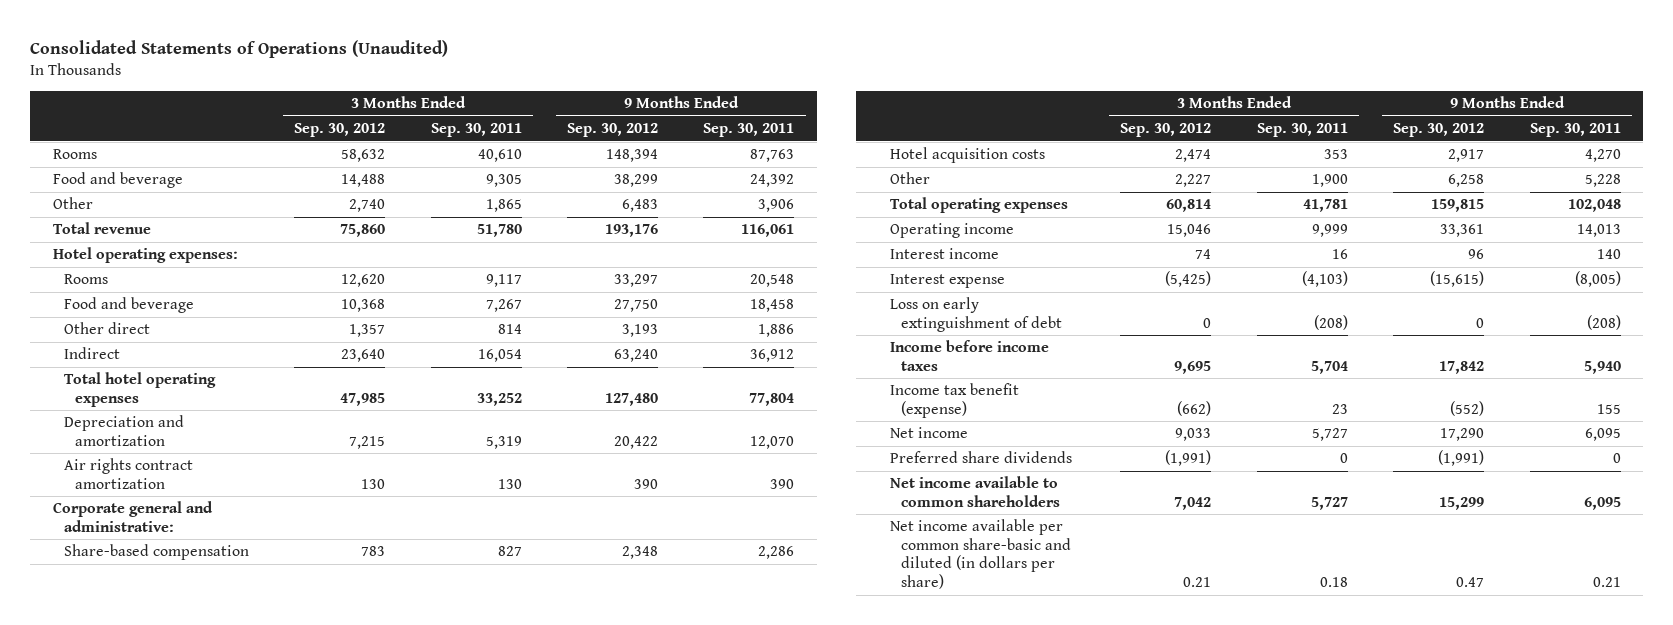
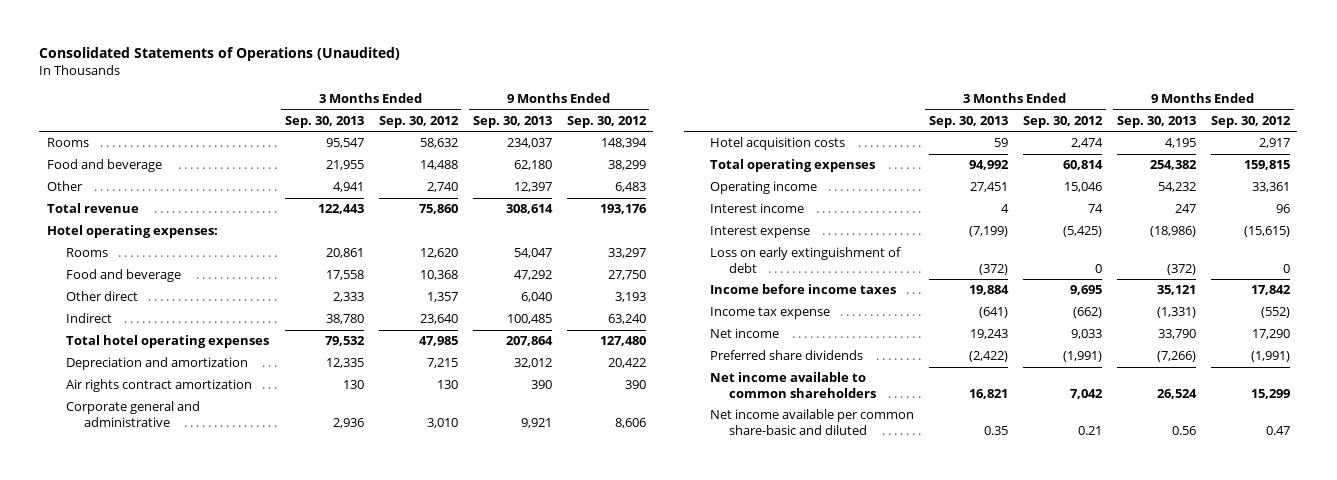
- | 3 Months Ended Sep. 30, 2012 | 3 Months Ended Sep. 30, 2011 | 9 Months Ended Sep. 30, 2012 | 9 Months Ended Sep. 30, 2011
+ | 3 Months Ended Sep. 30, 2013 | 3 Months Ended Sep. 30, 2012 | 9 Months Ended Sep. 30, 2013 | 9 Months Ended Sep. 30, 2012
- Corporate general and administrative:
- Share-based compensation | 783 | 827 | 2,348 | 2,286
+ Corporate general and administrative | 2,936 | 3,010 | 9,921 | 8,606
- Other | 2,227 | 1,900 | 6,258 | 5,228
- Income tax benefit (expense) | (662) | 23 | (552) | 155
+ Income tax expense | (641) | (662) | (1,331) | (552)
- Net income available per common share-basic and diluted (in dollars per share) | 0.21 | 0.18 | 0.47 | 0.21
+ Net income available per common share-basic and diluted | 0.35 | 0.21 | 0.56 | 0.47

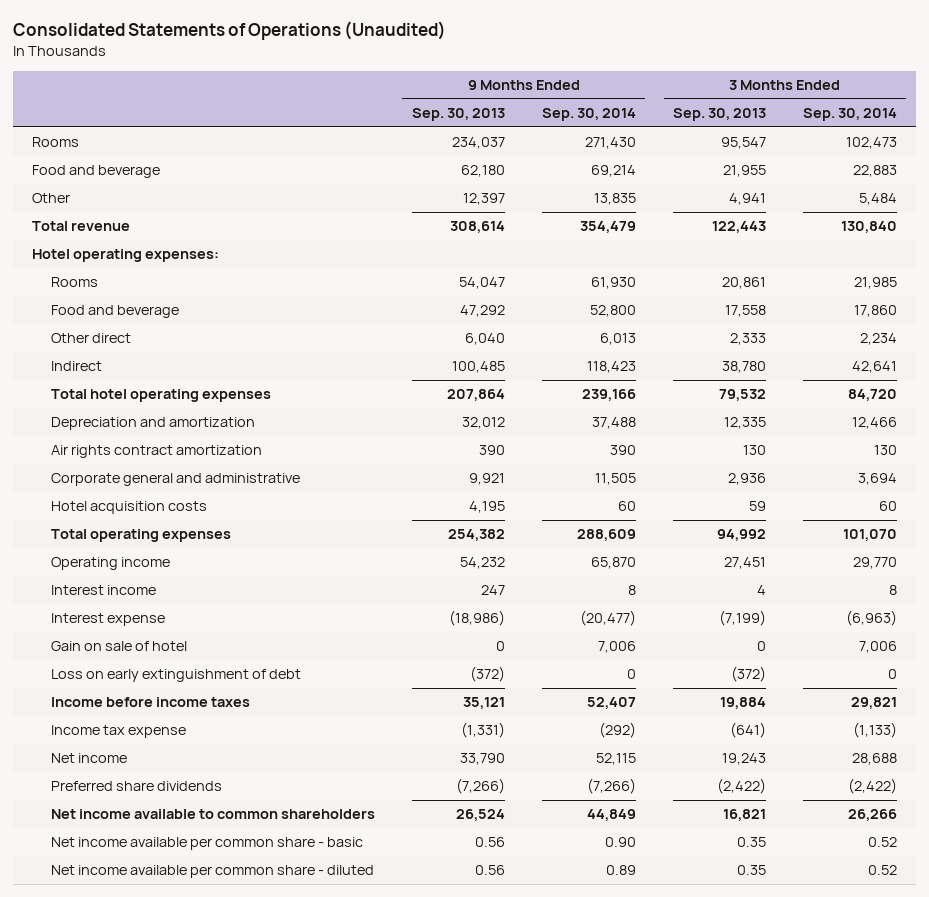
- | 3 Months Ended Sep. 30, 2013 | 3 Months Ended Sep. 30, 2012 | 9 Months Ended Sep. 30, 2013 | 9 Months Ended Sep. 30, 2012
+ | 9 Months Ended Sep. 30, 2013 | 9 Months Ended Sep. 30, 2014 | 3 Months Ended Sep. 30, 2013 | 3 Months Ended Sep. 30, 2014
+ Gain on sale of hotel | 0 | 7,006 | 0 | 7,006
- Net income available per common share-basic and diluted | 0.35 | 0.21 | 0.56 | 0.47
+ Net income available per common share - basic | 0.56 | 0.90 | 0.35 | 0.52
+ Net income available per common share - diluted | 0.56 | 0.89 | 0.35 | 0.52

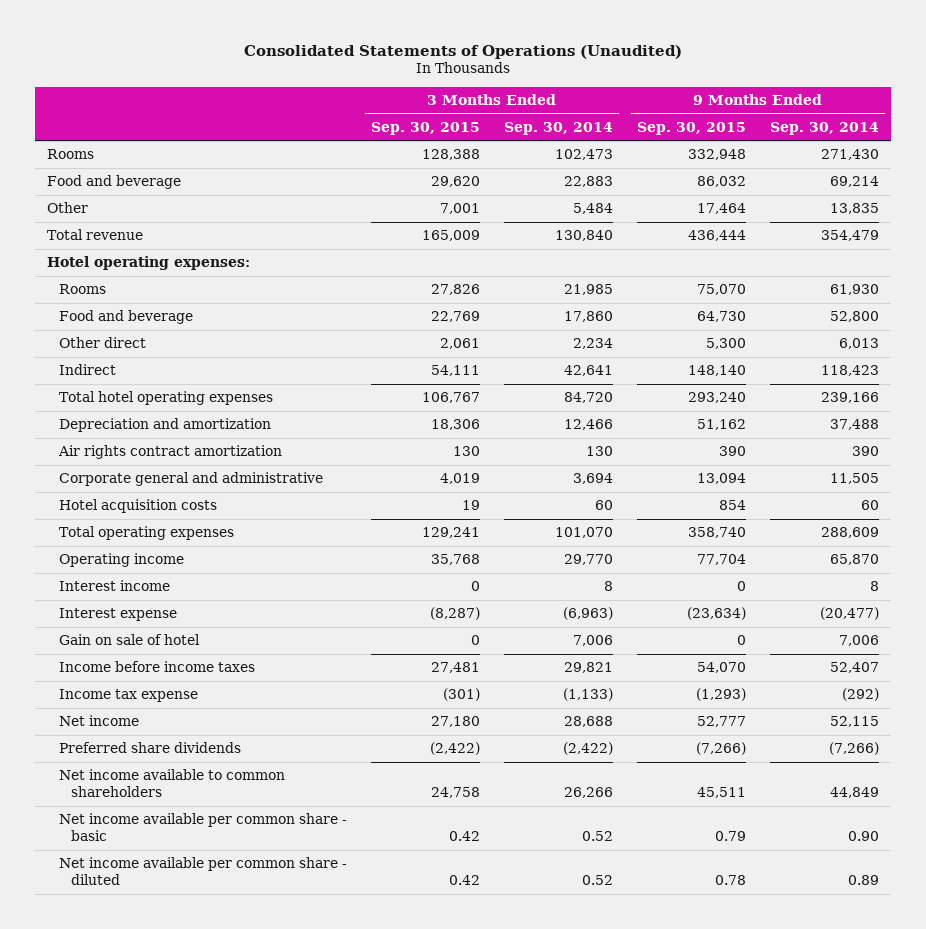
- | 9 Months Ended Sep. 30, 2013 | 9 Months Ended Sep. 30, 2014 | 3 Months Ended Sep. 30, 2013 | 3 Months Ended Sep. 30, 2014
+ | 3 Months Ended Sep. 30, 2015 | 3 Months Ended Sep. 30, 2014 | 9 Months Ended Sep. 30, 2015 | 9 Months Ended Sep. 30, 2014
- Loss on early extinguishment of debt | (372) | 0 | (372) | 0

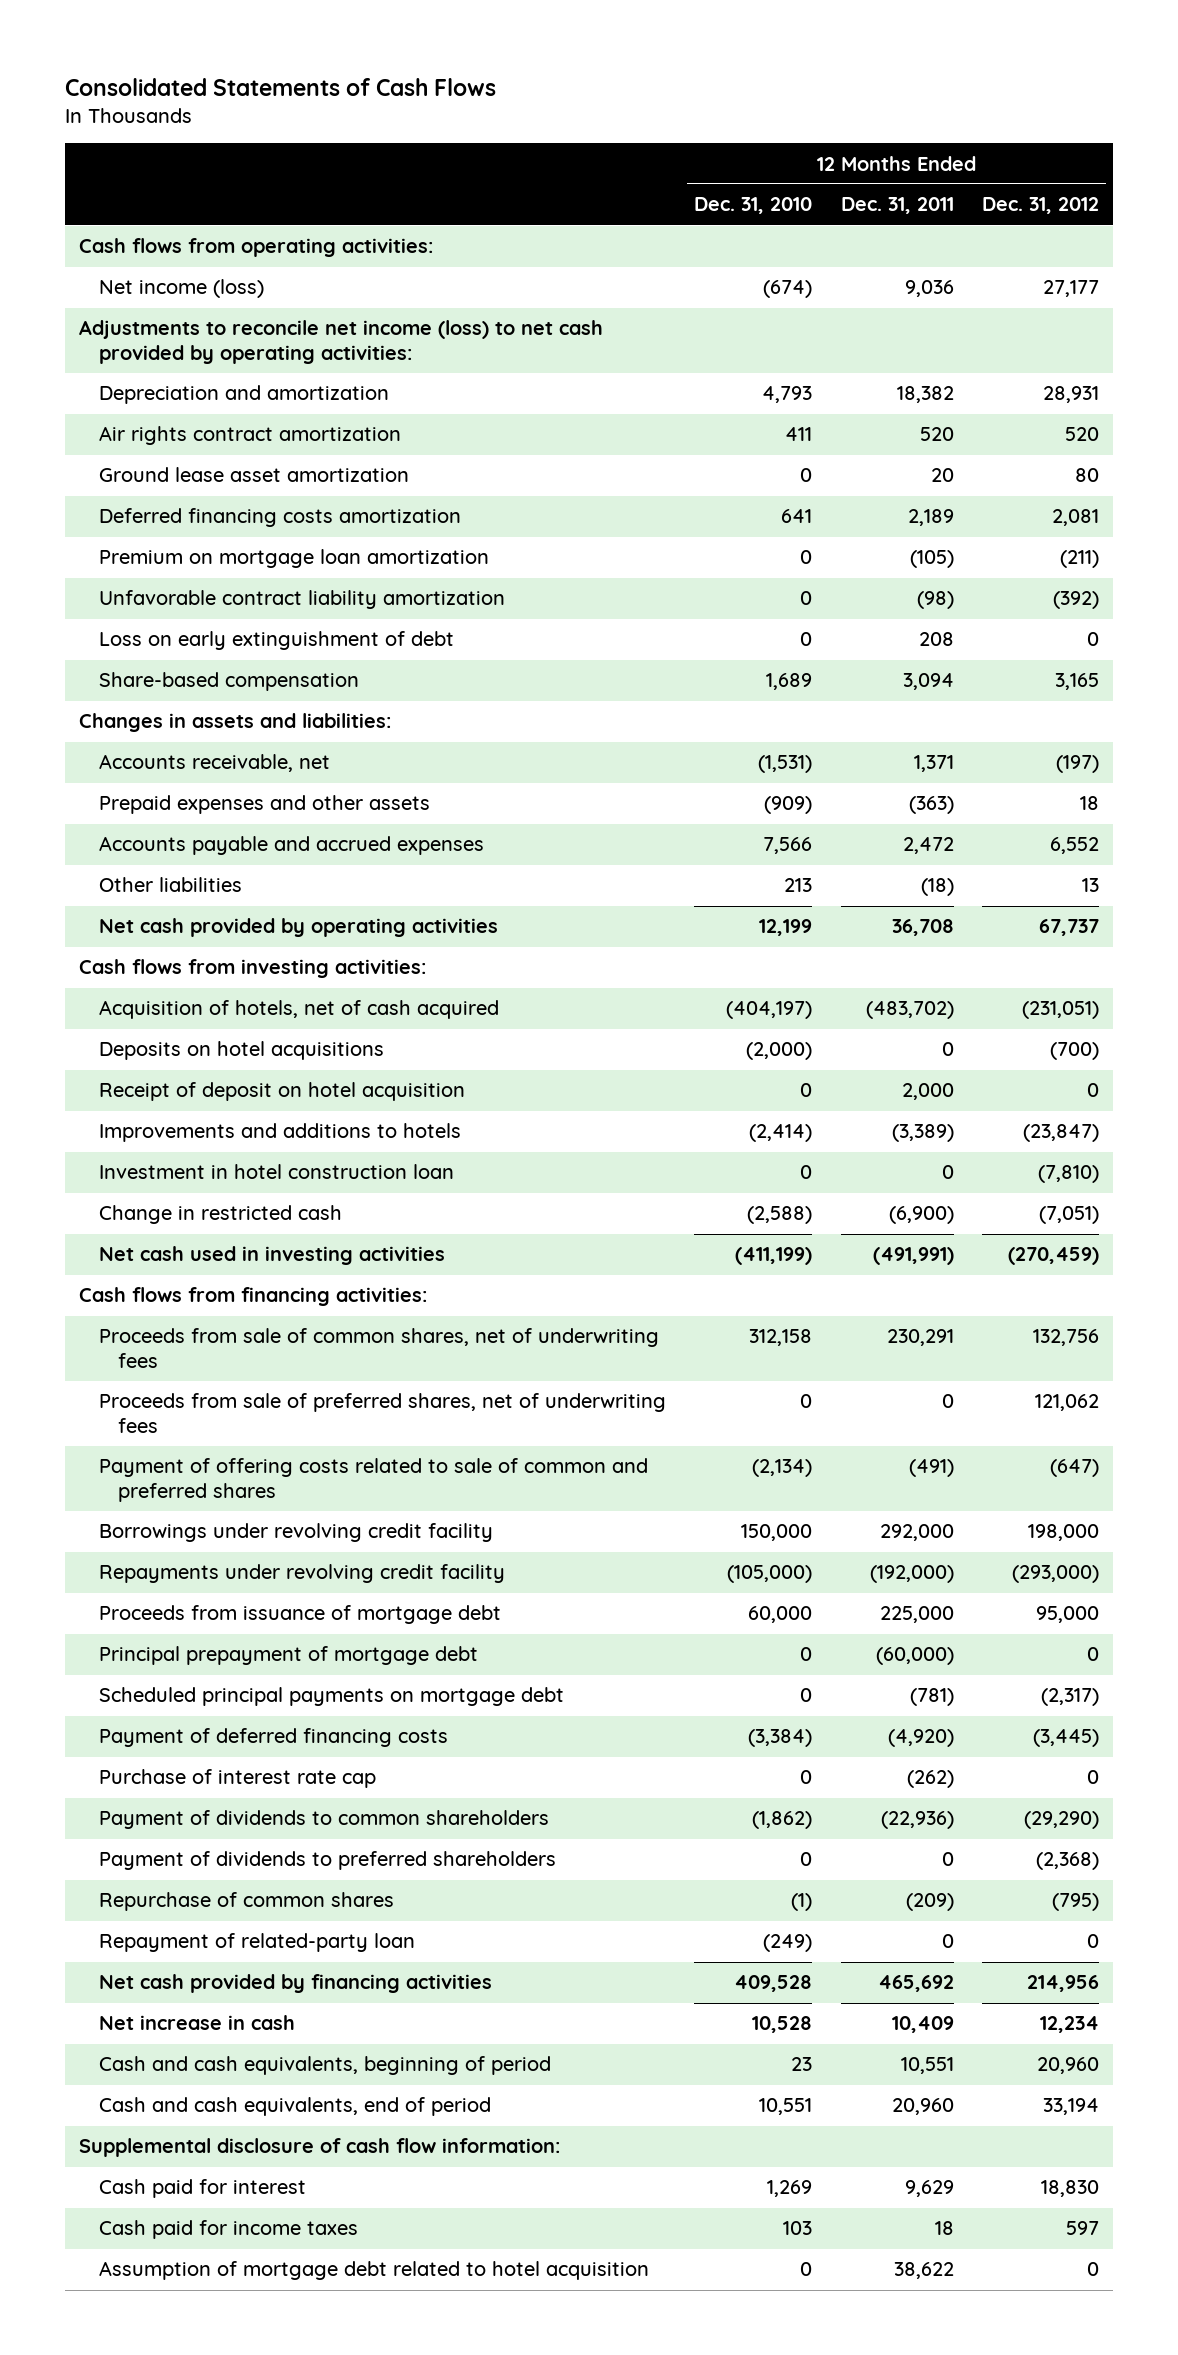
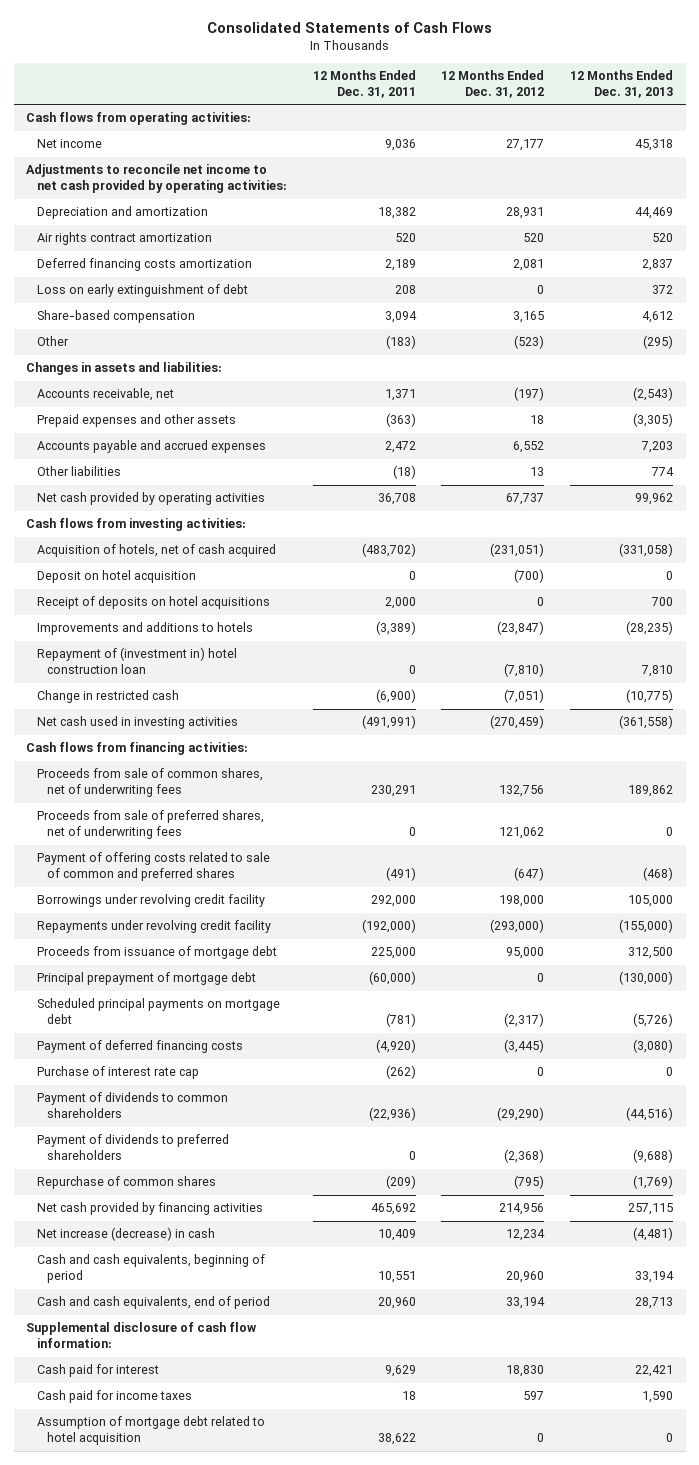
- | 12 Months Ended Dec. 31, 2010 | 12 Months Ended Dec. 31, 2011 | 12 Months Ended Dec. 31, 2012
+ | 12 Months Ended Dec. 31, 2011 | 12 Months Ended Dec. 31, 2012 | 12 Months Ended Dec. 31, 2013
- Net income (loss) | (674) | 9,036 | 27,177
- Adjustments to reconcile net income (loss) to net cash provided by operating activities:
+ Net income | 9,036 | 27,177 | 45,318
+ Adjustments to reconcile net income to net cash provided by operating activities:
- Ground lease asset amortization | 0 | 20 | 80
- Premium on mortgage loan amortization | 0 | (105) | (211)
- Unfavorable contract liability amortization | 0 | (98) | (392)
+ Other | (183) | (523) | (295)
- Deposits on hotel acquisitions | (2,000) | 0 | (700)
- Receipt of deposit on hotel acquisition | 0 | 2,000 | 0
+ Deposit on hotel acquisition | 0 | (700) | 0
+ Receipt of deposits on hotel acquisitions | 2,000 | 0 | 700
- Investment in hotel construction loan | 0 | 0 | (7,810)
+ Repayment of (investment in) hotel construction loan | 0 | (7,810) | 7,810
- Repayment of related-party loan | (249) | 0 | 0
- Net increase in cash | 10,528 | 10,409 | 12,234
+ Net increase (decrease) in cash | 10,409 | 12,234 | (4,481)

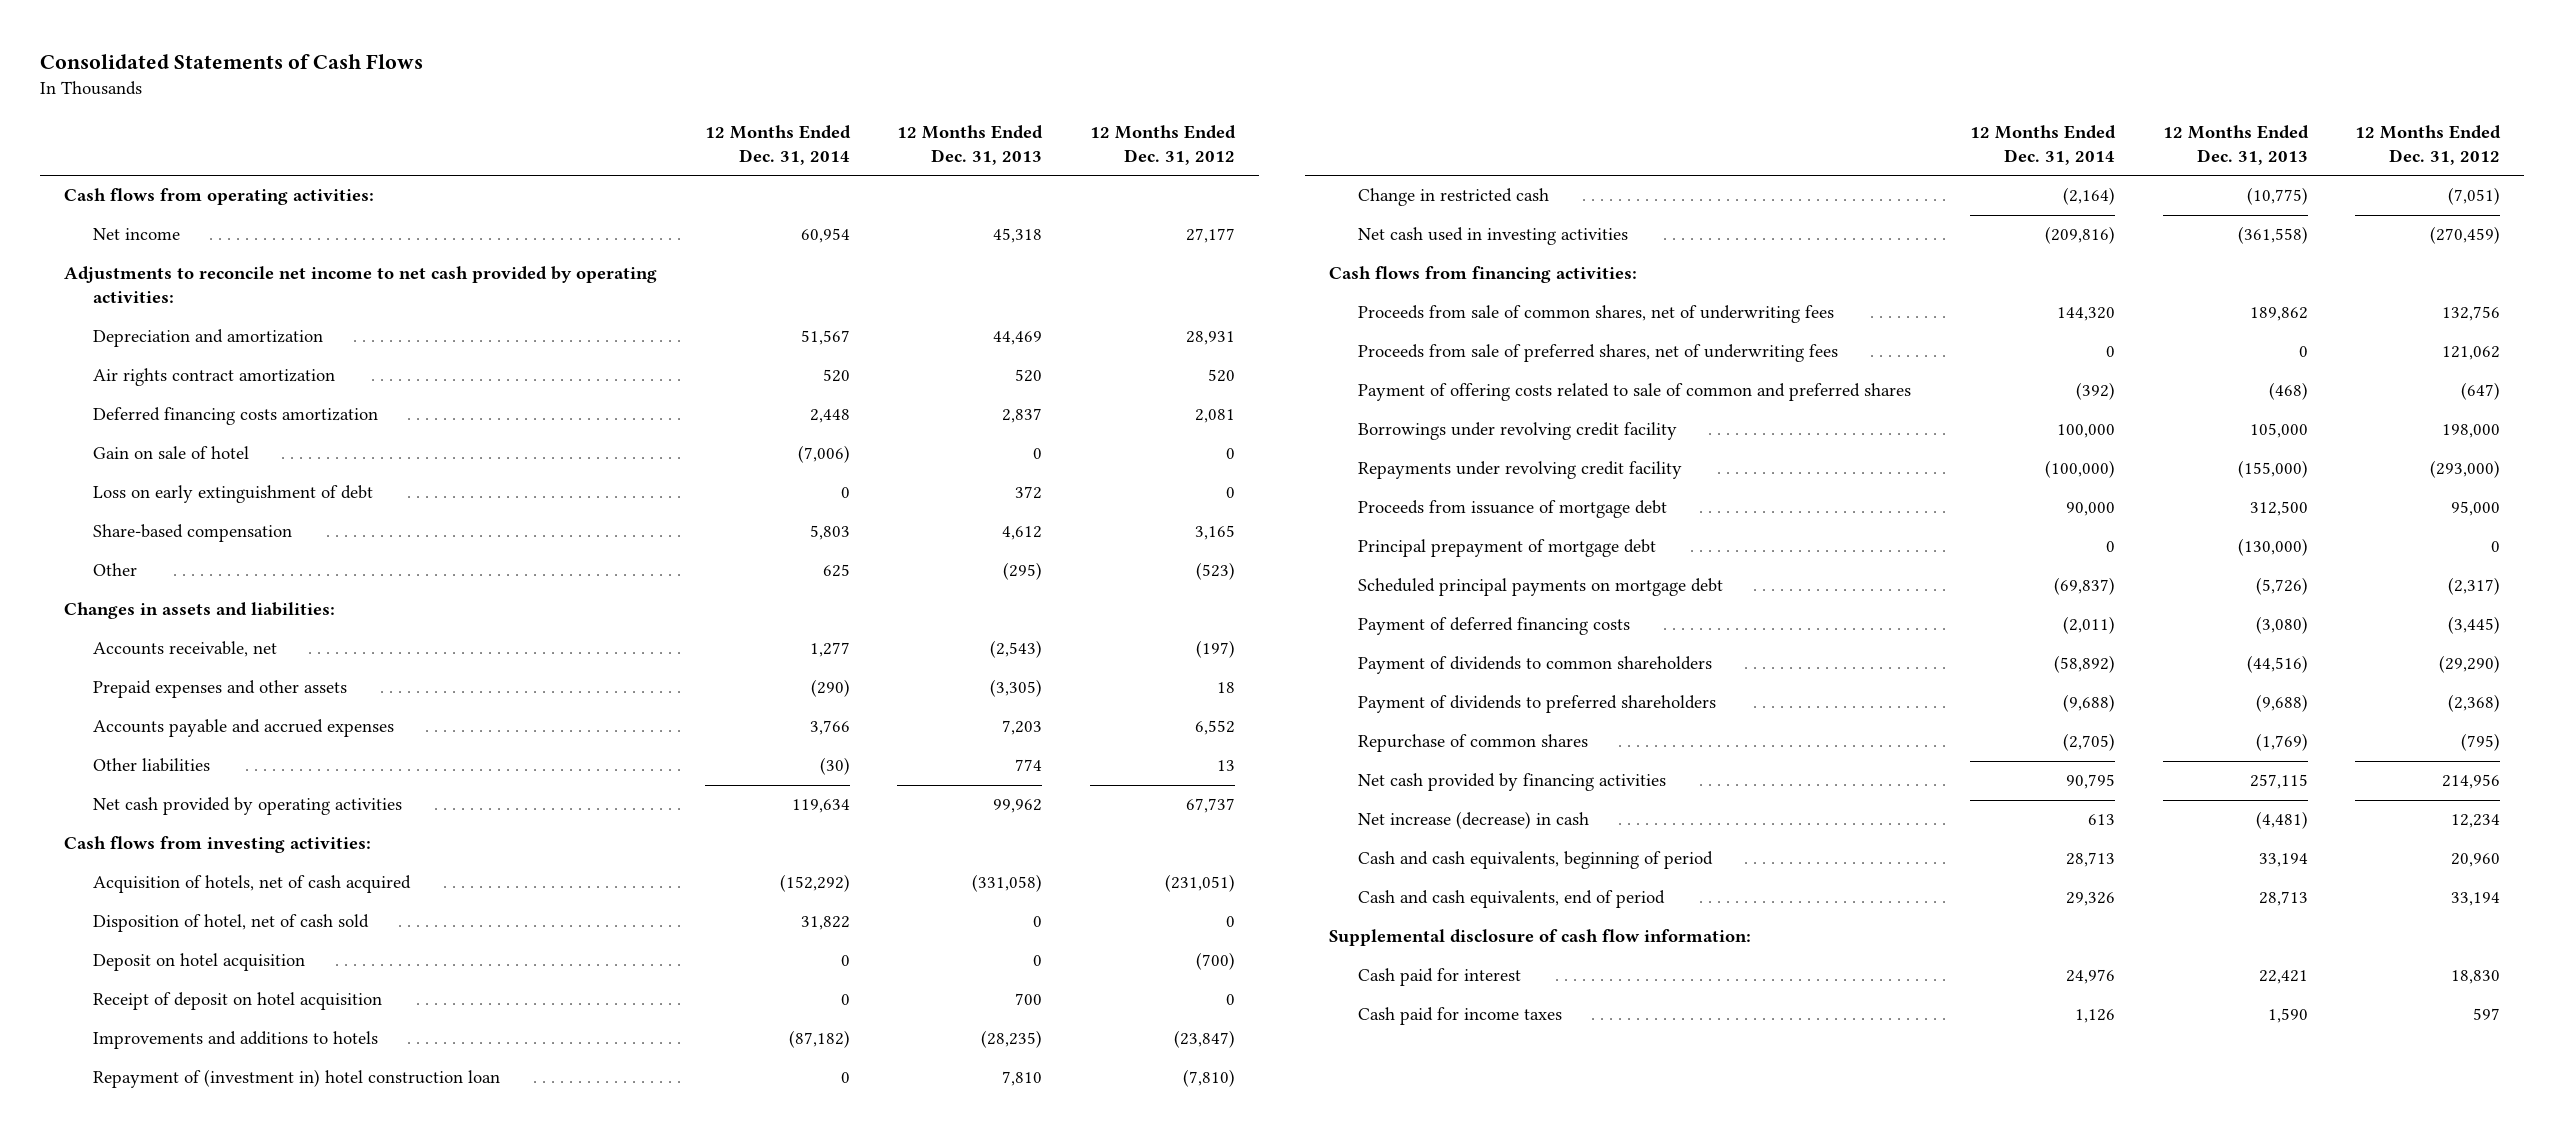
- | 12 Months Ended Dec. 31, 2011 | 12 Months Ended Dec. 31, 2012 | 12 Months Ended Dec. 31, 2013
+ | 12 Months Ended Dec. 31, 2014 | 12 Months Ended Dec. 31, 2013 | 12 Months Ended Dec. 31, 2012
+ Gain on sale of hotel | (7,006) | 0 | 0
+ Disposition of hotel, net of cash sold | 31,822 | 0 | 0
- Receipt of deposits on hotel acquisitions | 2,000 | 0 | 700
+ Receipt of deposit on hotel acquisition | 0 | 700 | 0
- Purchase of interest rate cap | (262) | 0 | 0
- Assumption of mortgage debt related to hotel acquisition | 38,622 | 0 | 0

